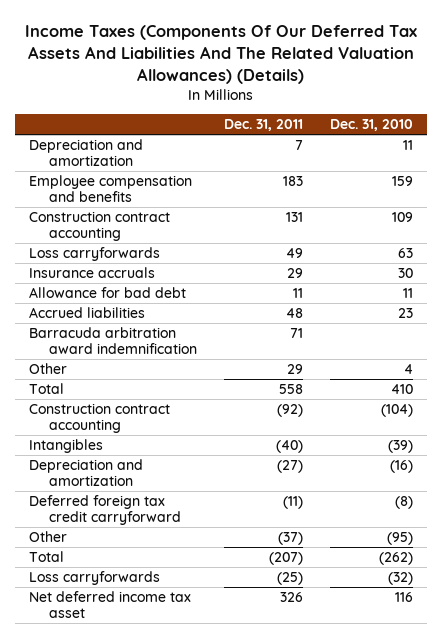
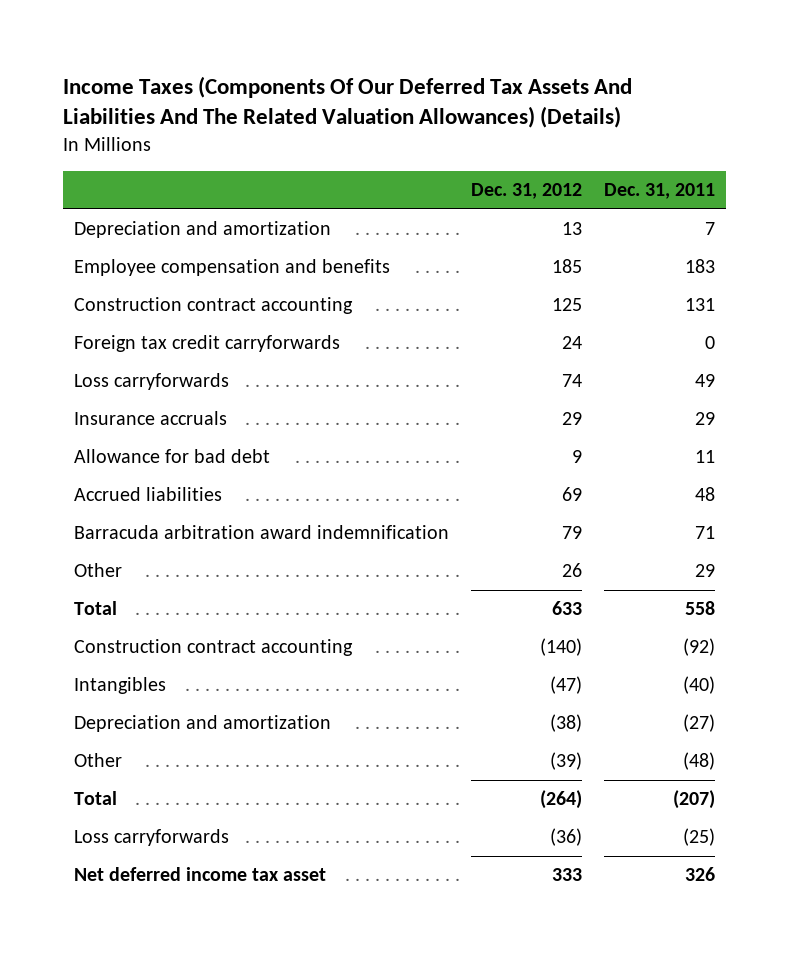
- | Dec. 31, 2011 | Dec. 31, 2010
+ | Dec. 31, 2012 | Dec. 31, 2011
+ Foreign tax credit carryforwards | 24 | 0
- Deferred foreign tax credit carryforward | (11) | (8)
- Other | (37) | (95)
+ Other | (39) | (48)

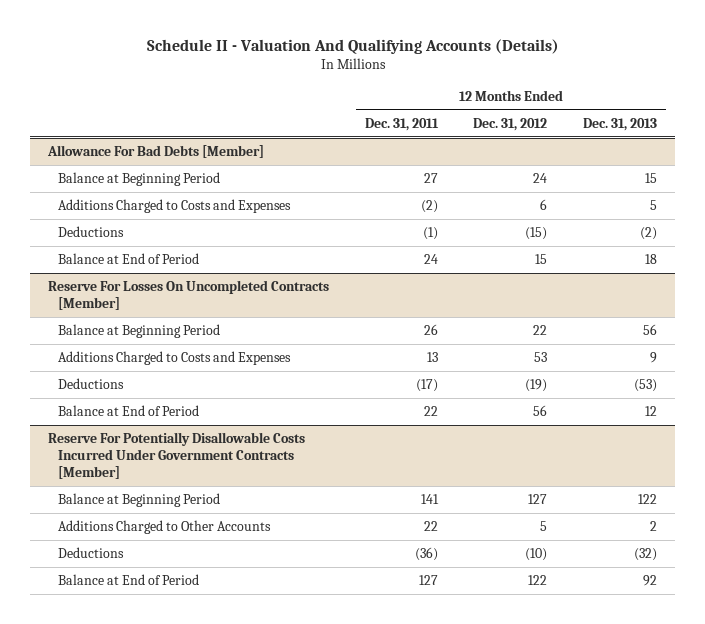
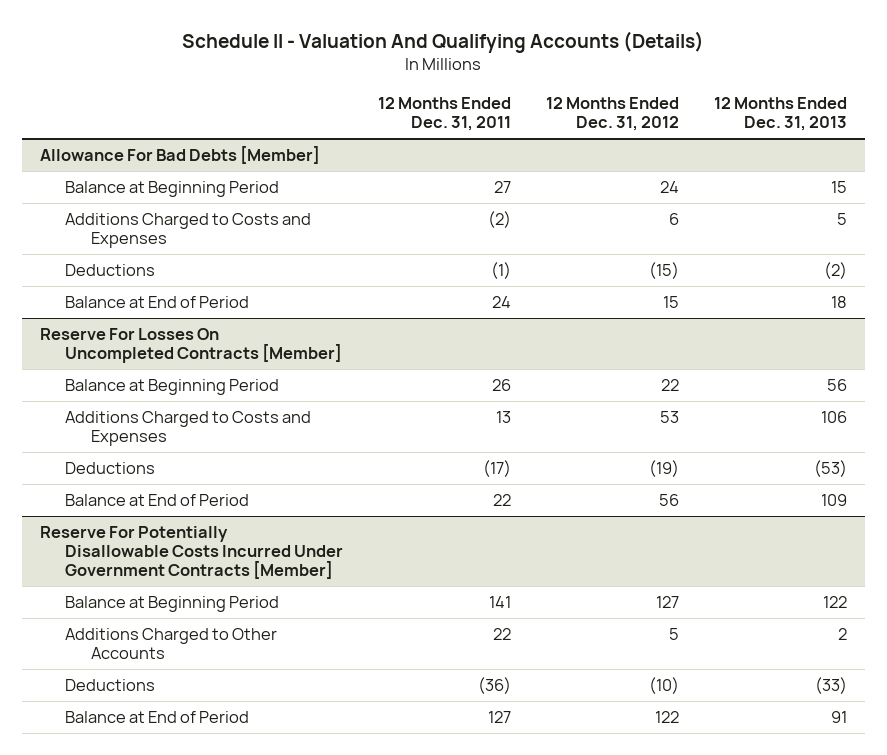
@ Reserve For Losses On Uncompleted Contracts [Member]
- Additions Charged to Costs and Expenses | 13 | 53 | 9
+ Additions Charged to Costs and Expenses | 13 | 53 | 106
- Balance at End of Period | 22 | 56 | 12
+ Balance at End of Period | 22 | 56 | 109
@ Reserve For Potentially Disallowable Costs Incurred Under Government Contracts [Member]
- Deductions | (36) | (10) | (32)
- Balance at End of Period | 127 | 122 | 92
+ Deductions | (36) | (10) | (33)
+ Balance at End of Period | 127 | 122 | 91

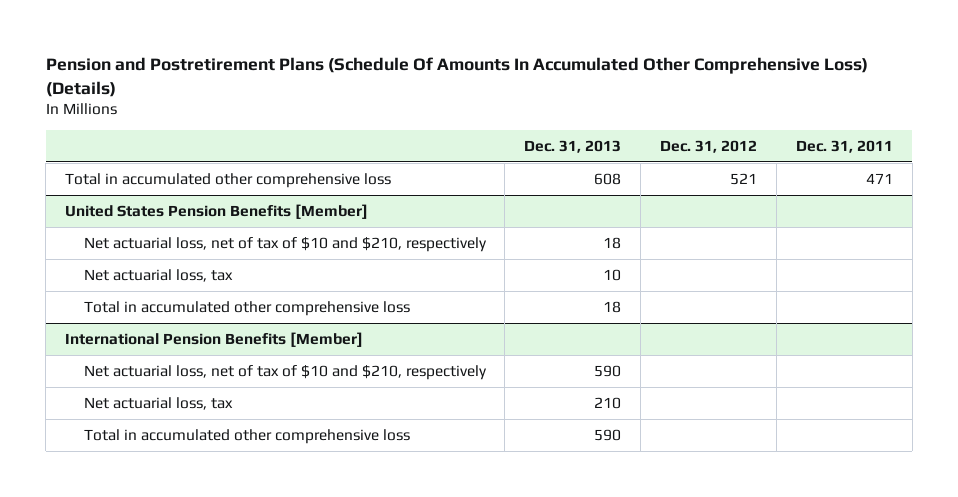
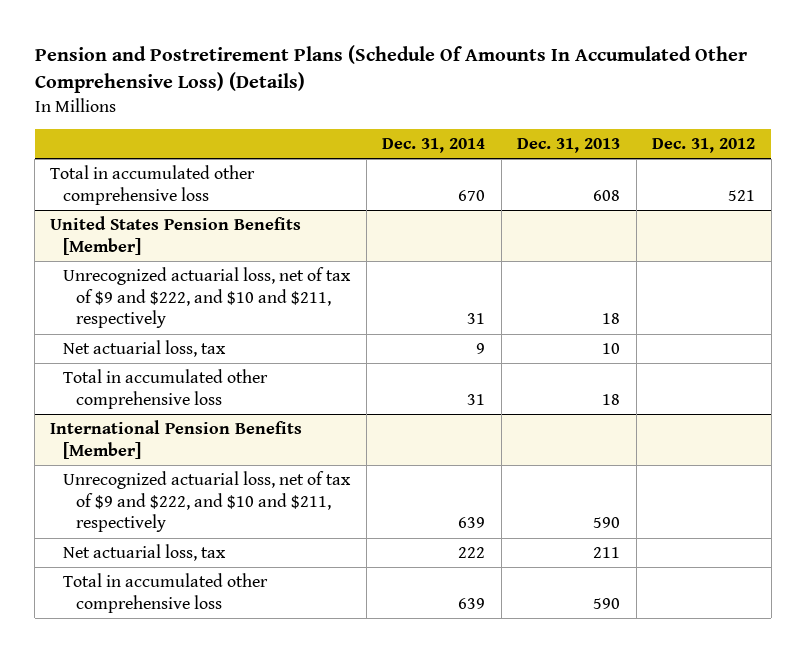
- | Dec. 31, 2013 | Dec. 31, 2012 | Dec. 31, 2011
+ | Dec. 31, 2014 | Dec. 31, 2013 | Dec. 31, 2012
@ United States Pension Benefits [Member]
- Net actuarial loss, net of tax of $10 and $210, respectively | 18 | |
+ Unrecognized actuarial loss, net of tax of $9 and $222, and $10 and $211, respectively | 31 | 18 |
@ International Pension Benefits [Member]
- Net actuarial loss, net of tax of $10 and $210, respectively | 590 | |
- Net actuarial loss, tax | 210 | |
+ Unrecognized actuarial loss, net of tax of $9 and $222, and $10 and $211, respectively | 639 | 590 |
+ Net actuarial loss, tax | 222 | 211 |

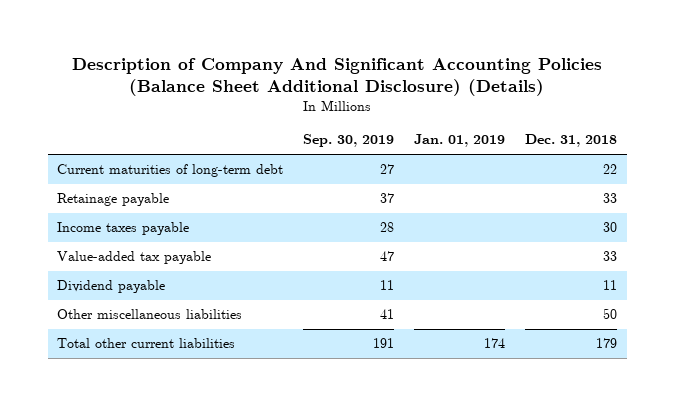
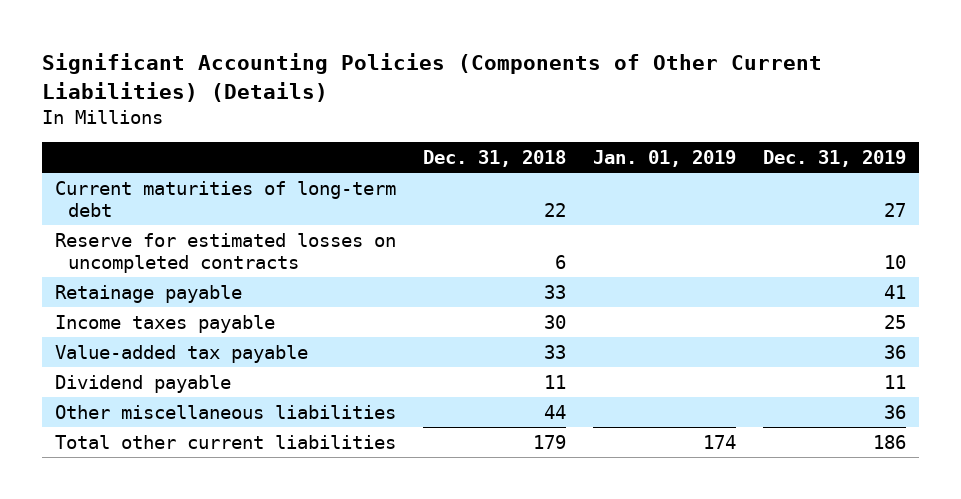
- Description of Company And Significant Accounting Policies (Balance Sheet Additional Disclosure) (Details)
+ Significant Accounting Policies (Components of Other Current Liabilities) (Details)
- | Sep. 30, 2019 | Jan. 01, 2019 | Dec. 31, 2018
+ | Dec. 31, 2018 | Jan. 01, 2019 | Dec. 31, 2019
+ Reserve for estimated losses on uncompleted contracts | 6 | | 10
- Other miscellaneous liabilities | 41 | | 50
+ Other miscellaneous liabilities | 44 | | 36

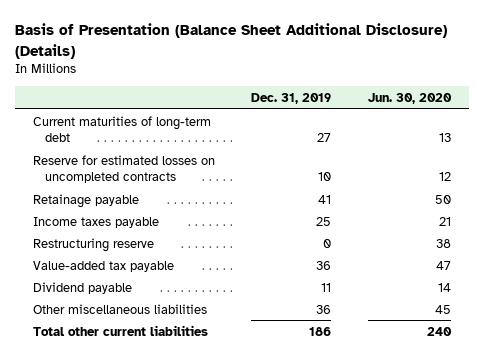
- Significant Accounting Policies (Components of Other Current Liabilities) (Details)
+ Basis of Presentation (Balance Sheet Additional Disclosure) (Details)
- | Dec. 31, 2018 | Jan. 01, 2019 | Dec. 31, 2019
+ | Dec. 31, 2019 | Jun. 30, 2020
+ Restructuring reserve | 0 | 38

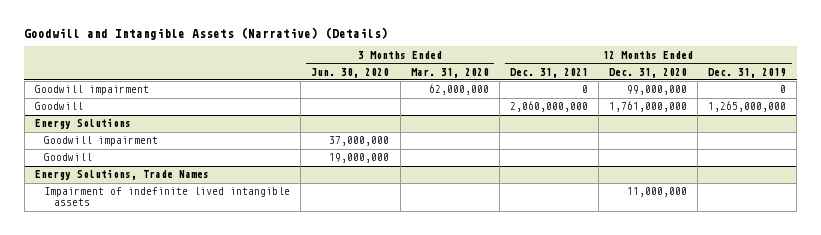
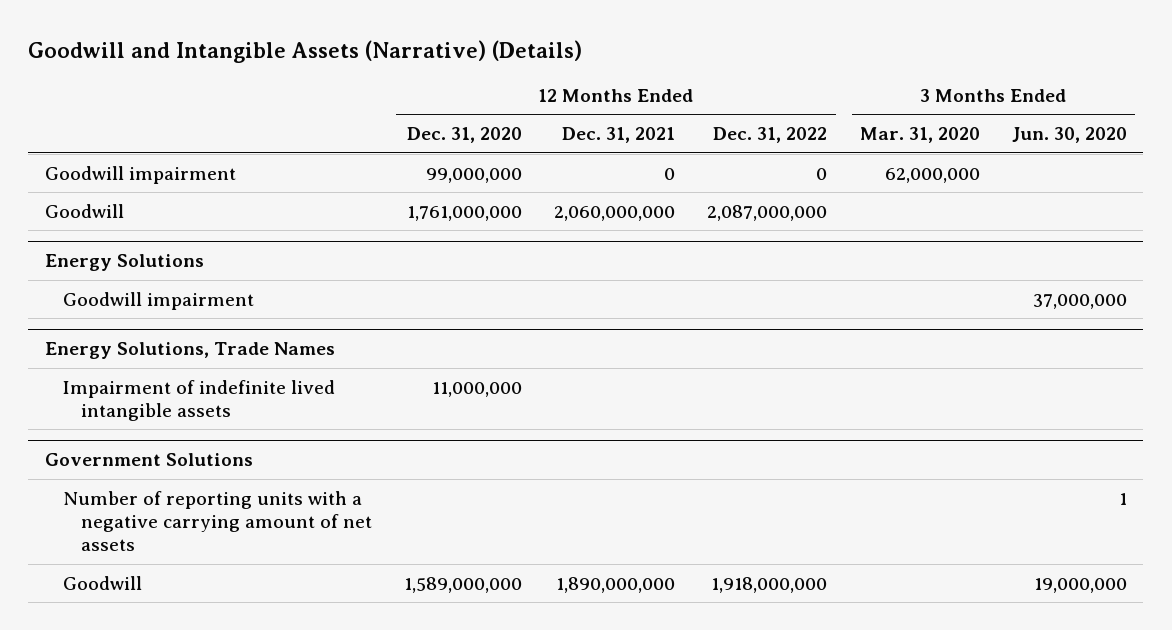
- | 3 Months Ended Jun. 30, 2020 | 3 Months Ended Mar. 31, 2020 | 12 Months Ended Dec. 31, 2021 | 12 Months Ended Dec. 31, 2020 | 12 Months Ended Dec. 31, 2019
+ | 12 Months Ended Dec. 31, 2020 | 12 Months Ended Dec. 31, 2021 | 12 Months Ended Dec. 31, 2022 | 3 Months Ended Mar. 31, 2020 | 3 Months Ended Jun. 30, 2020
@ Energy Solutions
- Goodwill | 19,000,000 | | | |
+ Government Solutions
+ Number of reporting units with a negative carrying amount of net assets | | | | | 1
+ Goodwill | 1,589,000,000 | 1,890,000,000 | 1,918,000,000 | | 19,000,000

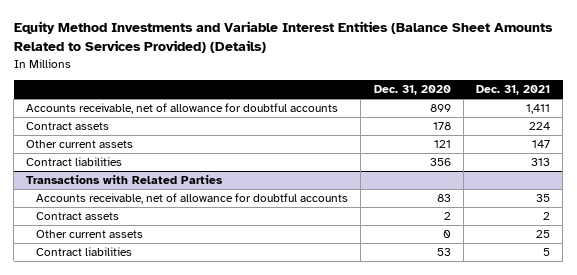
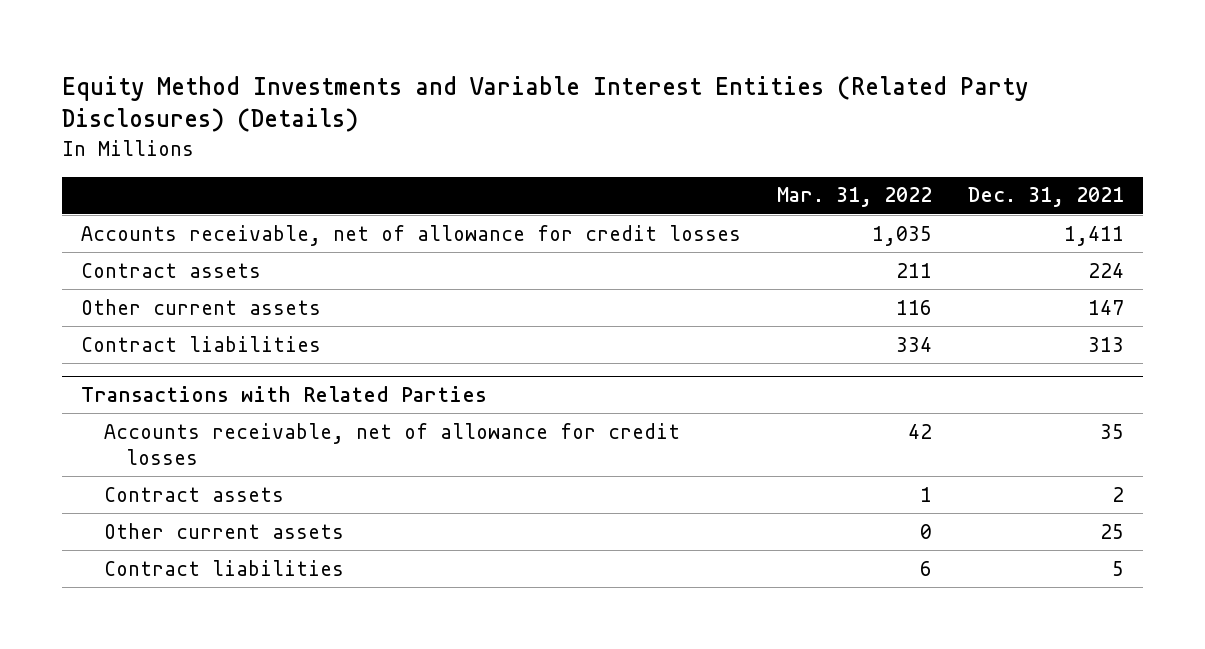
- Equity Method Investments and Variable Interest Entities (Balance Sheet Amounts Related to Services Provided) (Details)
+ Equity Method Investments and Variable Interest Entities (Related Party Disclosures) (Details)
- | Dec. 31, 2020 | Dec. 31, 2021
+ | Mar. 31, 2022 | Dec. 31, 2021
- Accounts receivable, net of allowance for doubtful accounts | 899 | 1,411
+ Accounts receivable, net of allowance for credit losses | 1,035 | 1,411
@ Transactions with Related Parties
- Accounts receivable, net of allowance for doubtful accounts | 83 | 35
+ Accounts receivable, net of allowance for credit losses | 42 | 35

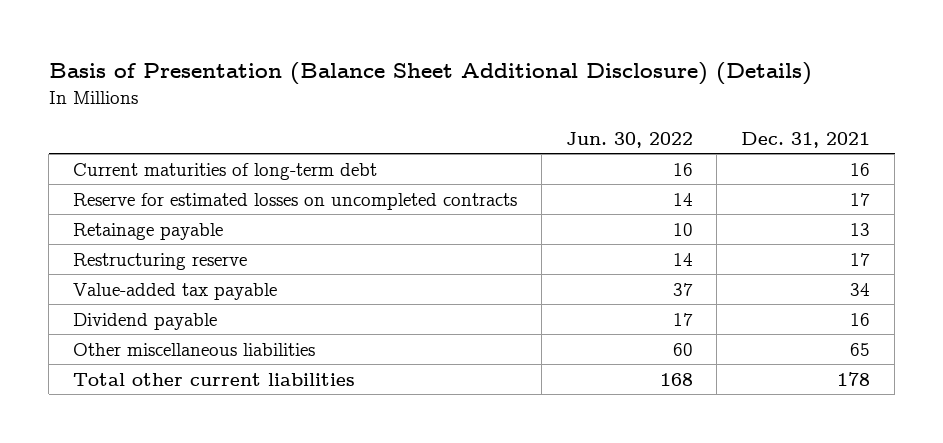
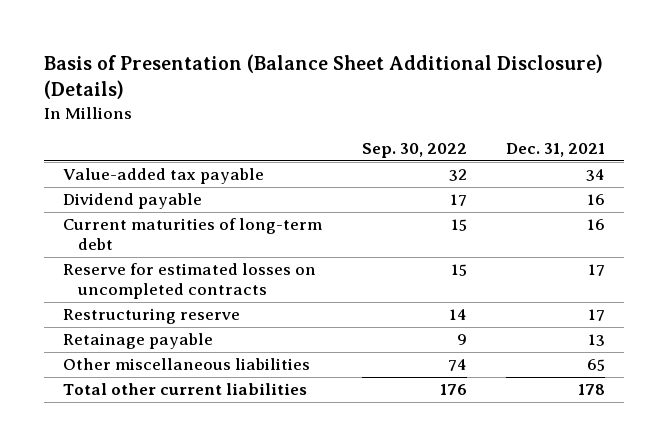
- | Jun. 30, 2022 | Dec. 31, 2021
+ | Sep. 30, 2022 | Dec. 31, 2021
moved up: Value-added tax payable | 32 | 34
moved up: Dividend payable | 17 | 16
moved down: Retainage payable | 9 | 13

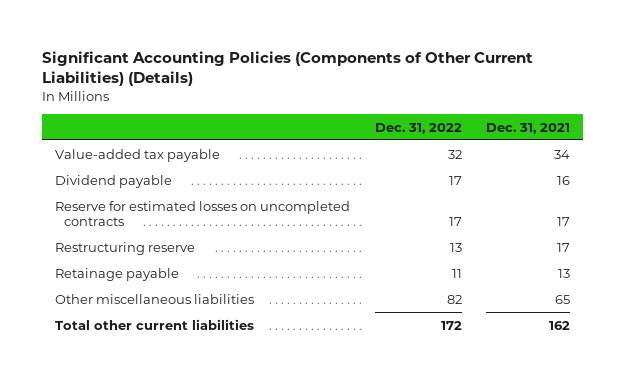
- Basis of Presentation (Balance Sheet Additional Disclosure) (Details)
+ Significant Accounting Policies (Components of Other Current Liabilities) (Details)
- | Sep. 30, 2022 | Dec. 31, 2021
+ | Dec. 31, 2022 | Dec. 31, 2021
- Current maturities of long-term debt | 15 | 16
- Total other current liabilities | 176 | 178
+ Total other current liabilities | 172 | 162

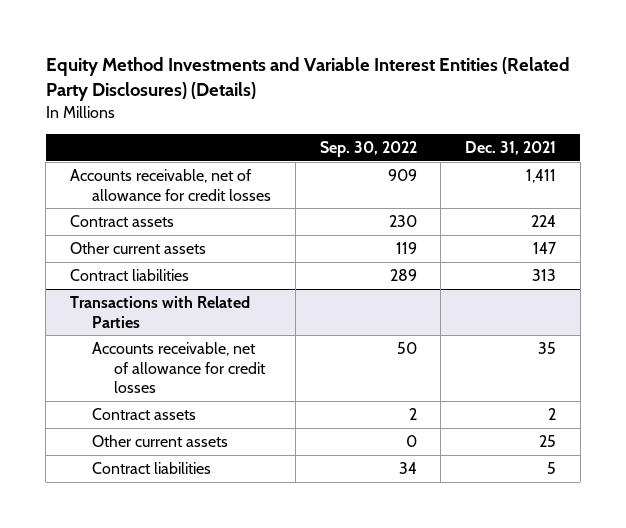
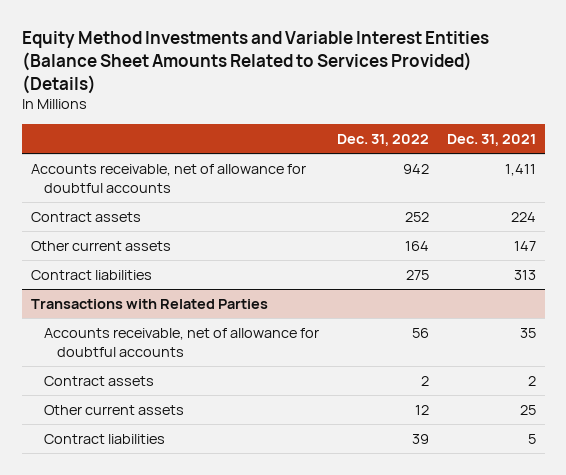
- Equity Method Investments and Variable Interest Entities (Related Party Disclosures) (Details)
+ Equity Method Investments and Variable Interest Entities (Balance Sheet Amounts Related to Services Provided) (Details)
- | Sep. 30, 2022 | Dec. 31, 2021
+ | Dec. 31, 2022 | Dec. 31, 2021
- Accounts receivable, net of allowance for credit losses | 909 | 1,411
+ Accounts receivable, net of allowance for doubtful accounts | 942 | 1,411
@ Transactions with Related Parties
- Accounts receivable, net of allowance for credit losses | 50 | 35
+ Accounts receivable, net of allowance for doubtful accounts | 56 | 35

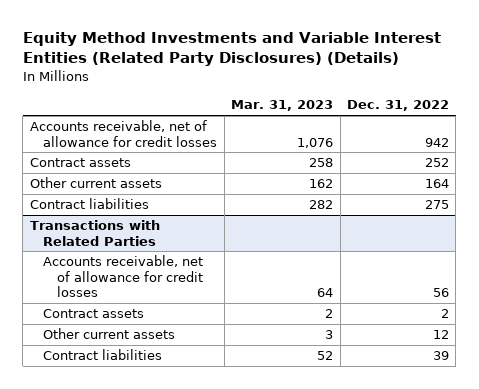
- Equity Method Investments and Variable Interest Entities (Balance Sheet Amounts Related to Services Provided) (Details)
+ Equity Method Investments and Variable Interest Entities (Related Party Disclosures) (Details)
- | Dec. 31, 2022 | Dec. 31, 2021
+ | Mar. 31, 2023 | Dec. 31, 2022
- Accounts receivable, net of allowance for doubtful accounts | 942 | 1,411
+ Accounts receivable, net of allowance for credit losses | 1,076 | 942
@ Transactions with Related Parties
- Accounts receivable, net of allowance for doubtful accounts | 56 | 35
+ Accounts receivable, net of allowance for credit losses | 64 | 56

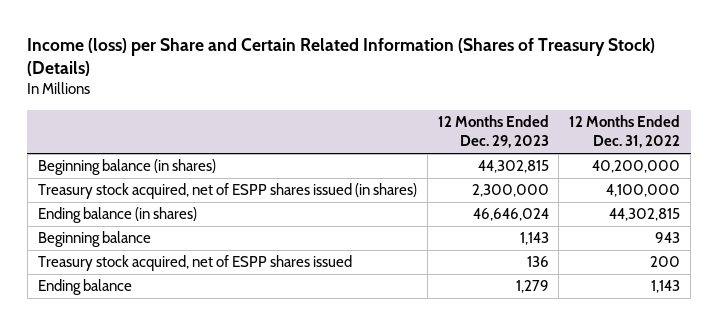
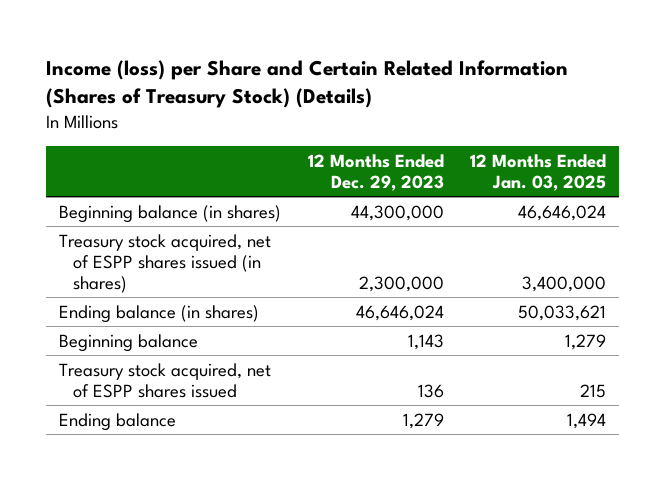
- | 12 Months Ended Dec. 29, 2023 | 12 Months Ended Dec. 31, 2022
+ | 12 Months Ended Dec. 29, 2023 | 12 Months Ended Jan. 03, 2025
- Beginning balance (in shares) | 44,302,815 | 40,200,000
+ Beginning balance (in shares) | 44,300,000 | 46,646,024

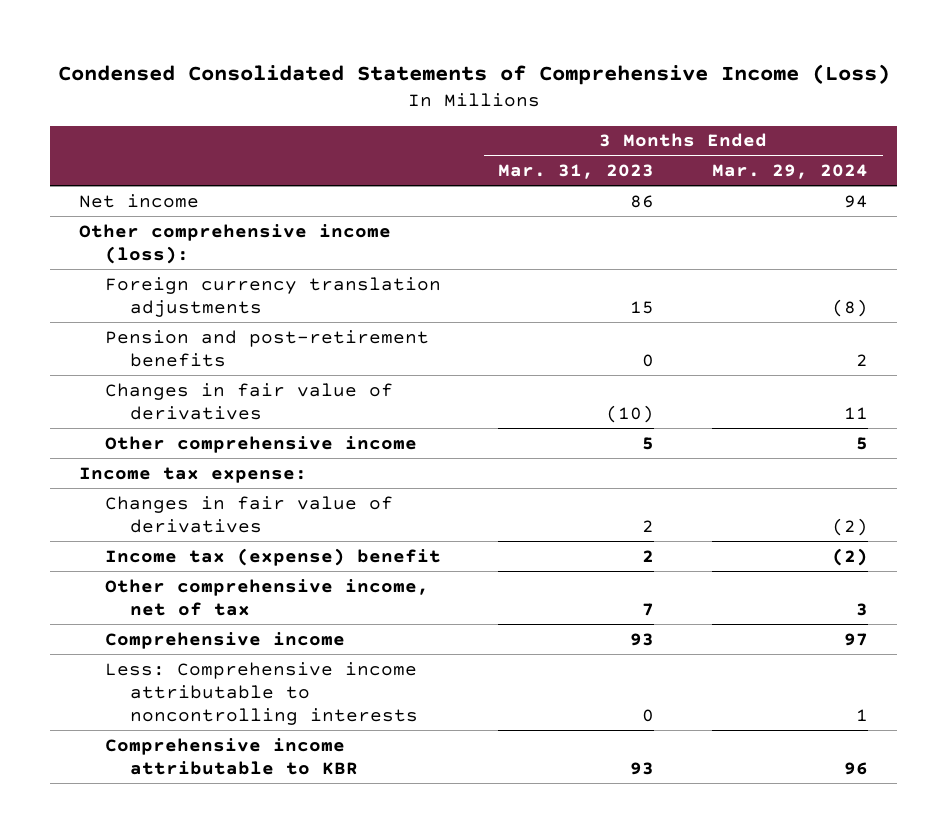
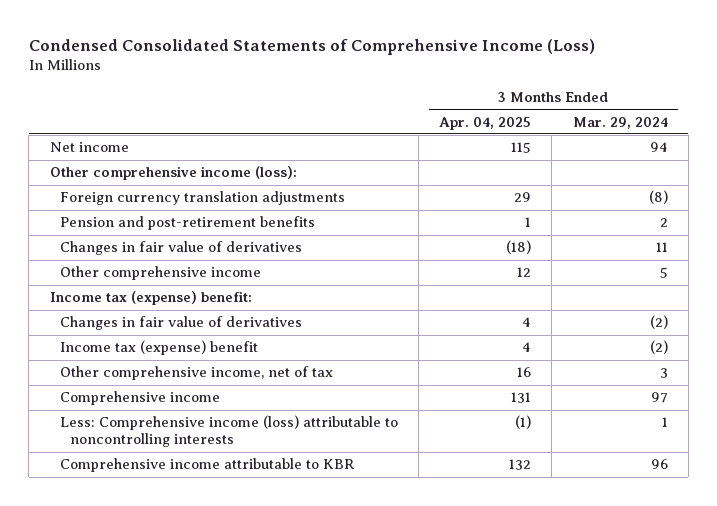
- | 3 Months Ended Mar. 31, 2023 | 3 Months Ended Mar. 29, 2024
+ | 3 Months Ended Apr. 04, 2025 | 3 Months Ended Mar. 29, 2024
- Income tax expense:
+ Income tax (expense) benefit:
- Less: Comprehensive income attributable to noncontrolling interests | 0 | 1
+ Less: Comprehensive income (loss) attributable to noncontrolling interests | (1) | 1

